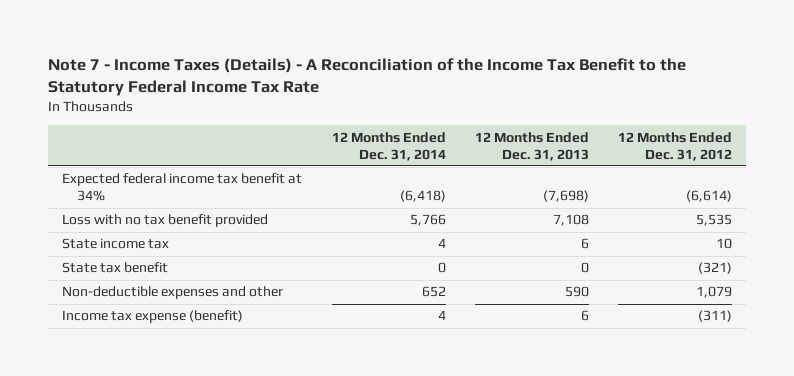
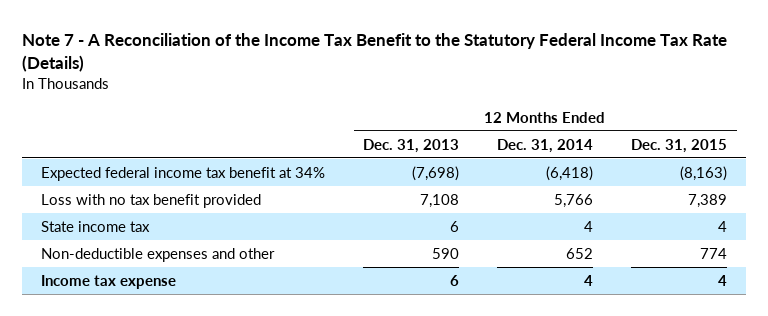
- Note 7 - Income Taxes (Details) - A Reconciliation of the Income Tax Benefit to the Statutory Federal Income Tax Rate
+ Note 7 - A Reconciliation of the Income Tax Benefit to the Statutory Federal Income Tax Rate (Details)
- | 12 Months Ended Dec. 31, 2014 | 12 Months Ended Dec. 31, 2013 | 12 Months Ended Dec. 31, 2012
+ | 12 Months Ended Dec. 31, 2013 | 12 Months Ended Dec. 31, 2014 | 12 Months Ended Dec. 31, 2015
- State tax benefit | 0 | 0 | (321)
- Income tax expense (benefit) | 4 | 6 | (311)
+ Income tax expense | 6 | 4 | 4

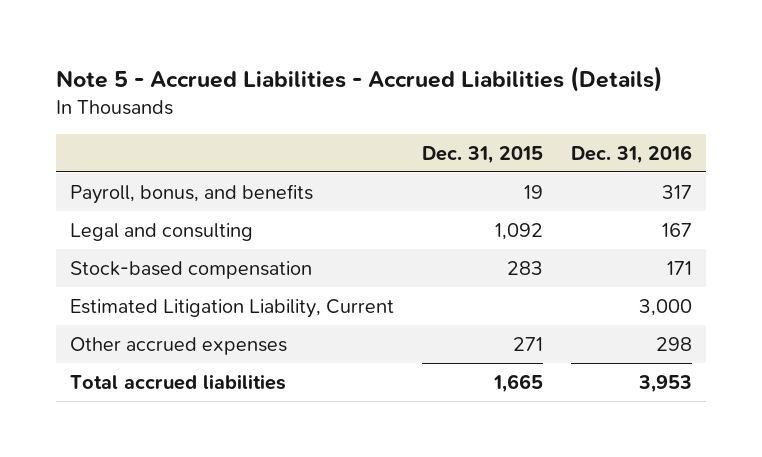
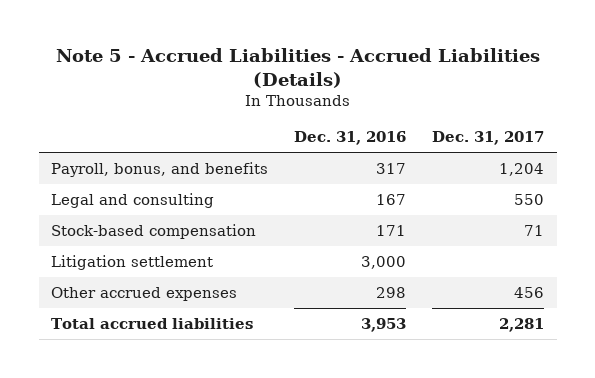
- | Dec. 31, 2015 | Dec. 31, 2016
+ | Dec. 31, 2016 | Dec. 31, 2017
- Estimated Litigation Liability, Current | | 3,000
+ Litigation settlement | 3,000 |

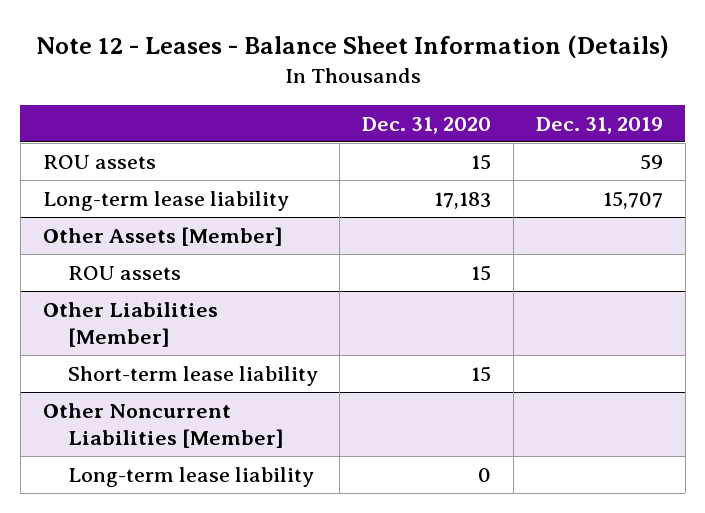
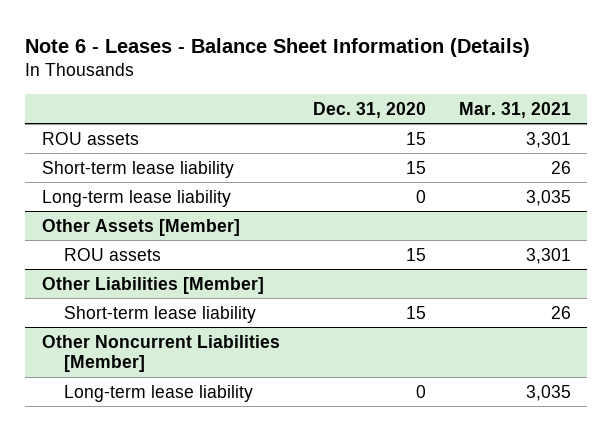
- Note 12 - Leases - Balance Sheet Information (Details)
+ Note 6 - Leases - Balance Sheet Information (Details)
- | Dec. 31, 2020 | Dec. 31, 2019
+ | Dec. 31, 2020 | Mar. 31, 2021
- Long-term lease liability | 17,183 | 15,707
+ Short-term lease liability | 15 | 26
+ Long-term lease liability | 0 | 3,035

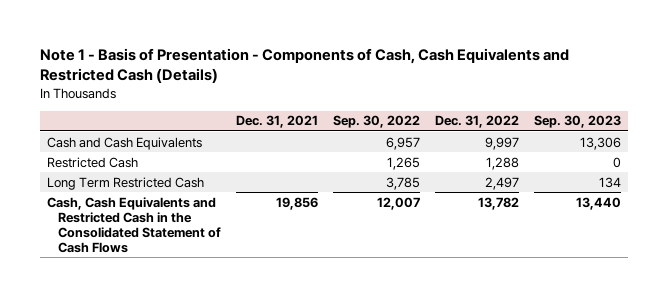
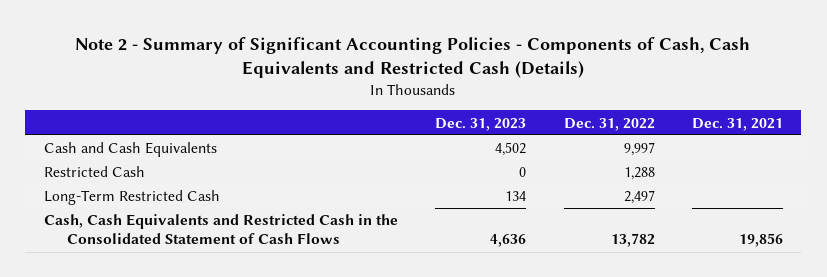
- Note 1 - Basis of Presentation - Components of Cash, Cash Equivalents and Restricted Cash (Details)
+ Note 2 - Summary of Significant Accounting Policies - Components of Cash, Cash Equivalents and Restricted Cash (Details)
- | Dec. 31, 2021 | Sep. 30, 2022 | Dec. 31, 2022 | Sep. 30, 2023
+ | Dec. 31, 2023 | Dec. 31, 2022 | Dec. 31, 2021
- Long Term Restricted Cash | | 3,785 | 2,497 | 134
+ Long-Term Restricted Cash | 134 | 2,497 |

